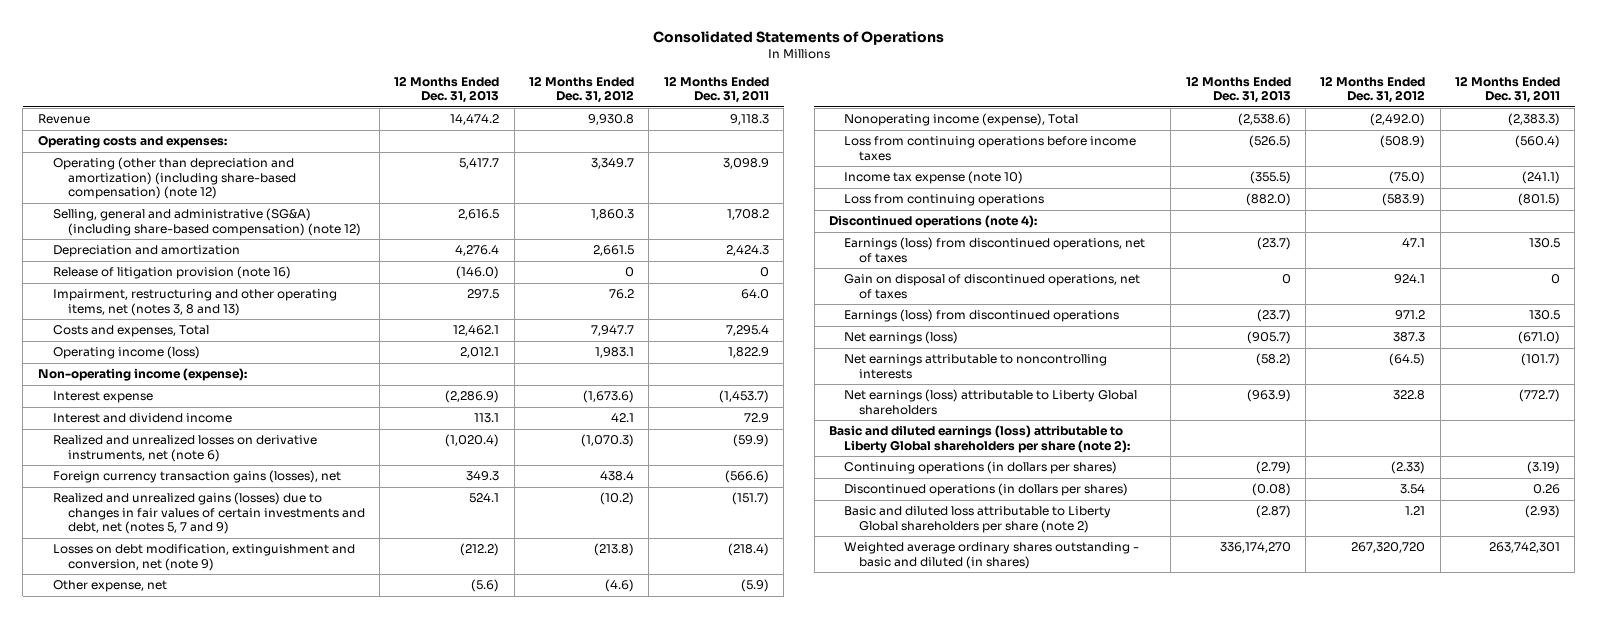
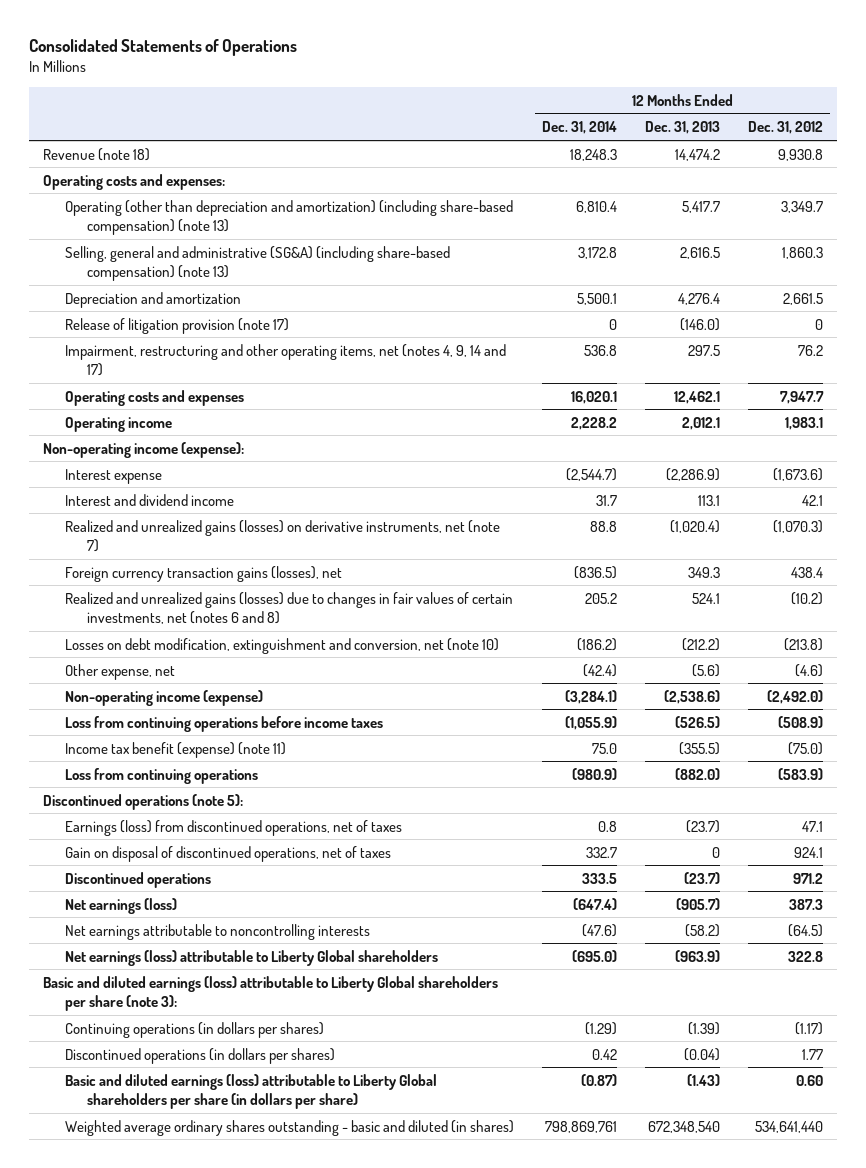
- | 12 Months Ended Dec. 31, 2013 | 12 Months Ended Dec. 31, 2012 | 12 Months Ended Dec. 31, 2011
+ | 12 Months Ended Dec. 31, 2014 | 12 Months Ended Dec. 31, 2013 | 12 Months Ended Dec. 31, 2012
- Revenue | 14,474.2 | 9,930.8 | 9,118.3
+ Revenue (note 18) | 18,248.3 | 14,474.2 | 9,930.8
- Operating (other than depreciation and amortization) (including share-based compensation) (note 12) | 5,417.7 | 3,349.7 | 3,098.9
- Selling, general and administrative (SG&A) (including share-based compensation) (note 12) | 2,616.5 | 1,860.3 | 1,708.2
+ Operating (other than depreciation and amortization) (including share-based compensation) (note 13) | 6,810.4 | 5,417.7 | 3,349.7
+ Selling, general and administrative (SG&A) (including share-based compensation) (note 13) | 3,172.8 | 2,616.5 | 1,860.3
- Release of litigation provision (note 16) | (146.0) | 0 | 0
- Impairment, restructuring and other operating items, net (notes 3, 8 and 13) | 297.5 | 76.2 | 64.0
- Costs and expenses, Total | 12,462.1 | 7,947.7 | 7,295.4
- Operating income (loss) | 2,012.1 | 1,983.1 | 1,822.9
+ Release of litigation provision (note 17) | 0 | (146.0) | 0
+ Impairment, restructuring and other operating items, net (notes 4, 9, 14 and 17) | 536.8 | 297.5 | 76.2
+ Operating costs and expenses | 16,020.1 | 12,462.1 | 7,947.7
+ Operating income | 2,228.2 | 2,012.1 | 1,983.1
- Realized and unrealized losses on derivative instruments, net (note 6) | (1,020.4) | (1,070.3) | (59.9)
+ Realized and unrealized gains (losses) on derivative instruments, net (note 7) | 88.8 | (1,020.4) | (1,070.3)
- Realized and unrealized gains (losses) due to changes in fair values of certain investments and debt, net (notes 5, 7 and 9) | 524.1 | (10.2) | (151.7)
- Losses on debt modification, extinguishment and conversion, net (note 9) | (212.2) | (213.8) | (218.4)
+ Realized and unrealized gains (losses) due to changes in fair values of certain investments, net (notes 6 and 8) | 205.2 | 524.1 | (10.2)
+ Losses on debt modification, extinguishment and conversion, net (note 10) | (186.2) | (212.2) | (213.8)
- Nonoperating income (expense), Total | (2,538.6) | (2,492.0) | (2,383.3)
+ Non-operating income (expense) | (3,284.1) | (2,538.6) | (2,492.0)
- Income tax expense (note 10) | (355.5) | (75.0) | (241.1)
+ Income tax benefit (expense) (note 11) | 75.0 | (355.5) | (75.0)
- Discontinued operations (note 4):
+ Discontinued operations (note 5):
- Earnings (loss) from discontinued operations | (23.7) | 971.2 | 130.5
+ Discontinued operations | 333.5 | (23.7) | 971.2
- Basic and diluted earnings (loss) attributable to Liberty Global shareholders per share (note 2):
- Continuing operations (in dollars per shares) | (2.79) | (2.33) | (3.19)
- Discontinued operations (in dollars per shares) | (0.08) | 3.54 | 0.26
- Basic and diluted loss attributable to Liberty Global shareholders per share (note 2) | (2.87) | 1.21 | (2.93)
- Weighted average ordinary shares outstanding - basic and diluted (in shares) | 336,174,270 | 267,320,720 | 263,742,301
+ Basic and diluted earnings (loss) attributable to Liberty Global shareholders per share (note 3):
+ Continuing operations (in dollars per shares) | (1.29) | (1.39) | (1.17)
+ Discontinued operations (in dollars per shares) | 0.42 | (0.04) | 1.77
+ Basic and diluted earnings (loss) attributable to Liberty Global shareholders per share (in dollars per share) | (0.87) | (1.43) | 0.60
+ Weighted average ordinary shares outstanding - basic and diluted (in shares) | 798,869,761 | 672,348,540 | 534,641,440

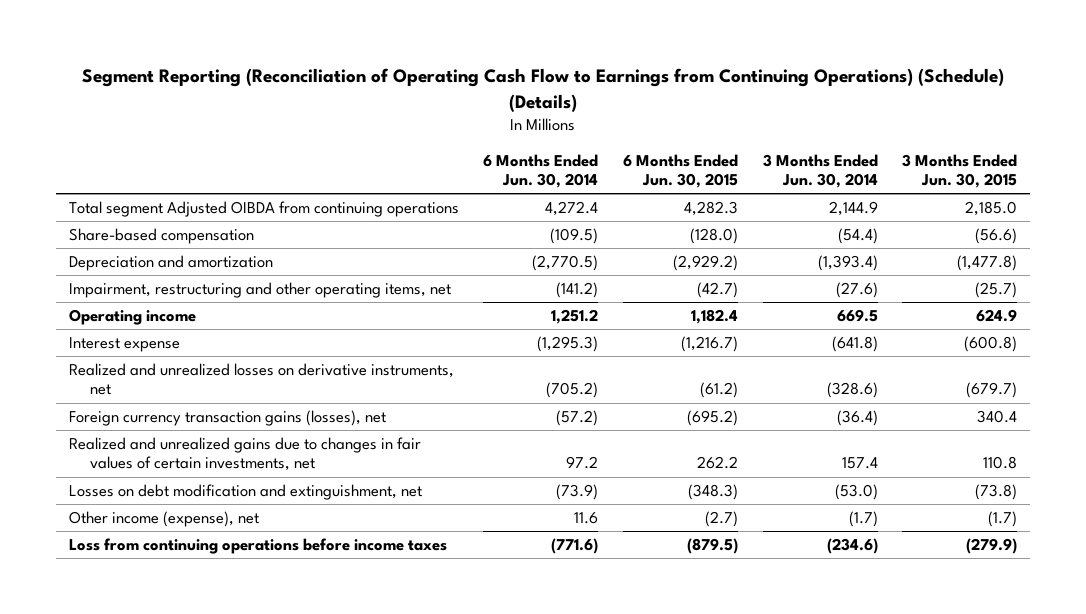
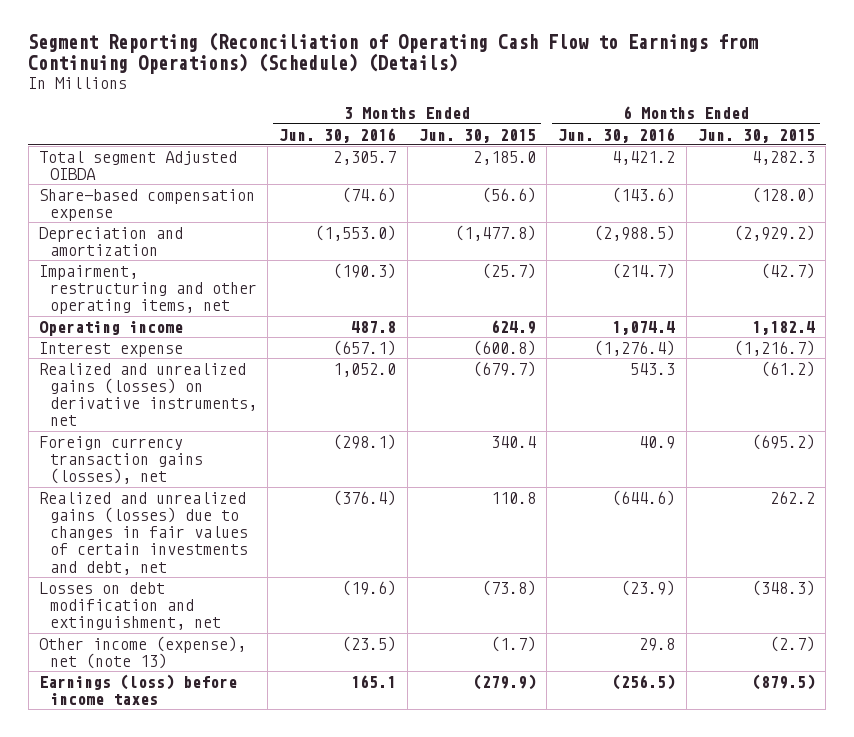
- | 6 Months Ended Jun. 30, 2014 | 6 Months Ended Jun. 30, 2015 | 3 Months Ended Jun. 30, 2014 | 3 Months Ended Jun. 30, 2015
+ | 3 Months Ended Jun. 30, 2016 | 3 Months Ended Jun. 30, 2015 | 6 Months Ended Jun. 30, 2016 | 6 Months Ended Jun. 30, 2015
- Total segment Adjusted OIBDA from continuing operations | 4,272.4 | 4,282.3 | 2,144.9 | 2,185.0
- Share-based compensation | (109.5) | (128.0) | (54.4) | (56.6)
+ Total segment Adjusted OIBDA | 2,305.7 | 2,185.0 | 4,421.2 | 4,282.3
+ Share-based compensation expense | (74.6) | (56.6) | (143.6) | (128.0)
- Realized and unrealized losses on derivative instruments, net | (705.2) | (61.2) | (328.6) | (679.7)
+ Realized and unrealized gains (losses) on derivative instruments, net | 1,052.0 | (679.7) | 543.3 | (61.2)
- Realized and unrealized gains due to changes in fair values of certain investments, net | 97.2 | 262.2 | 157.4 | 110.8
+ Realized and unrealized gains (losses) due to changes in fair values of certain investments and debt, net | (376.4) | 110.8 | (644.6) | 262.2
- Other income (expense), net | 11.6 | (2.7) | (1.7) | (1.7)
- Loss from continuing operations before income taxes | (771.6) | (879.5) | (234.6) | (279.9)
+ Other income (expense), net (note 13) | (23.5) | (1.7) | 29.8 | (2.7)
+ Earnings (loss) before income taxes | 165.1 | (279.9) | (256.5) | (879.5)

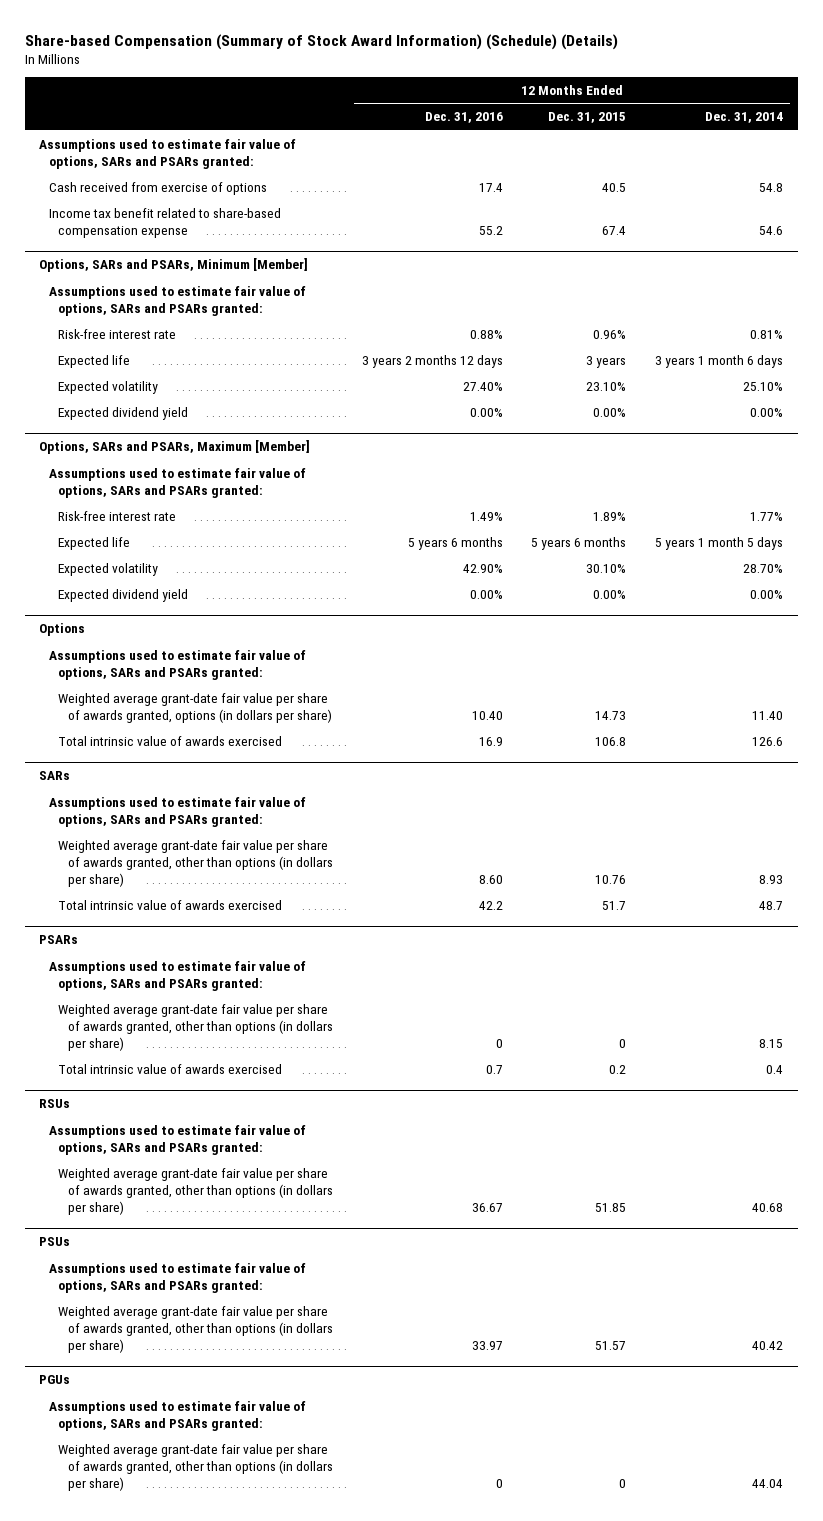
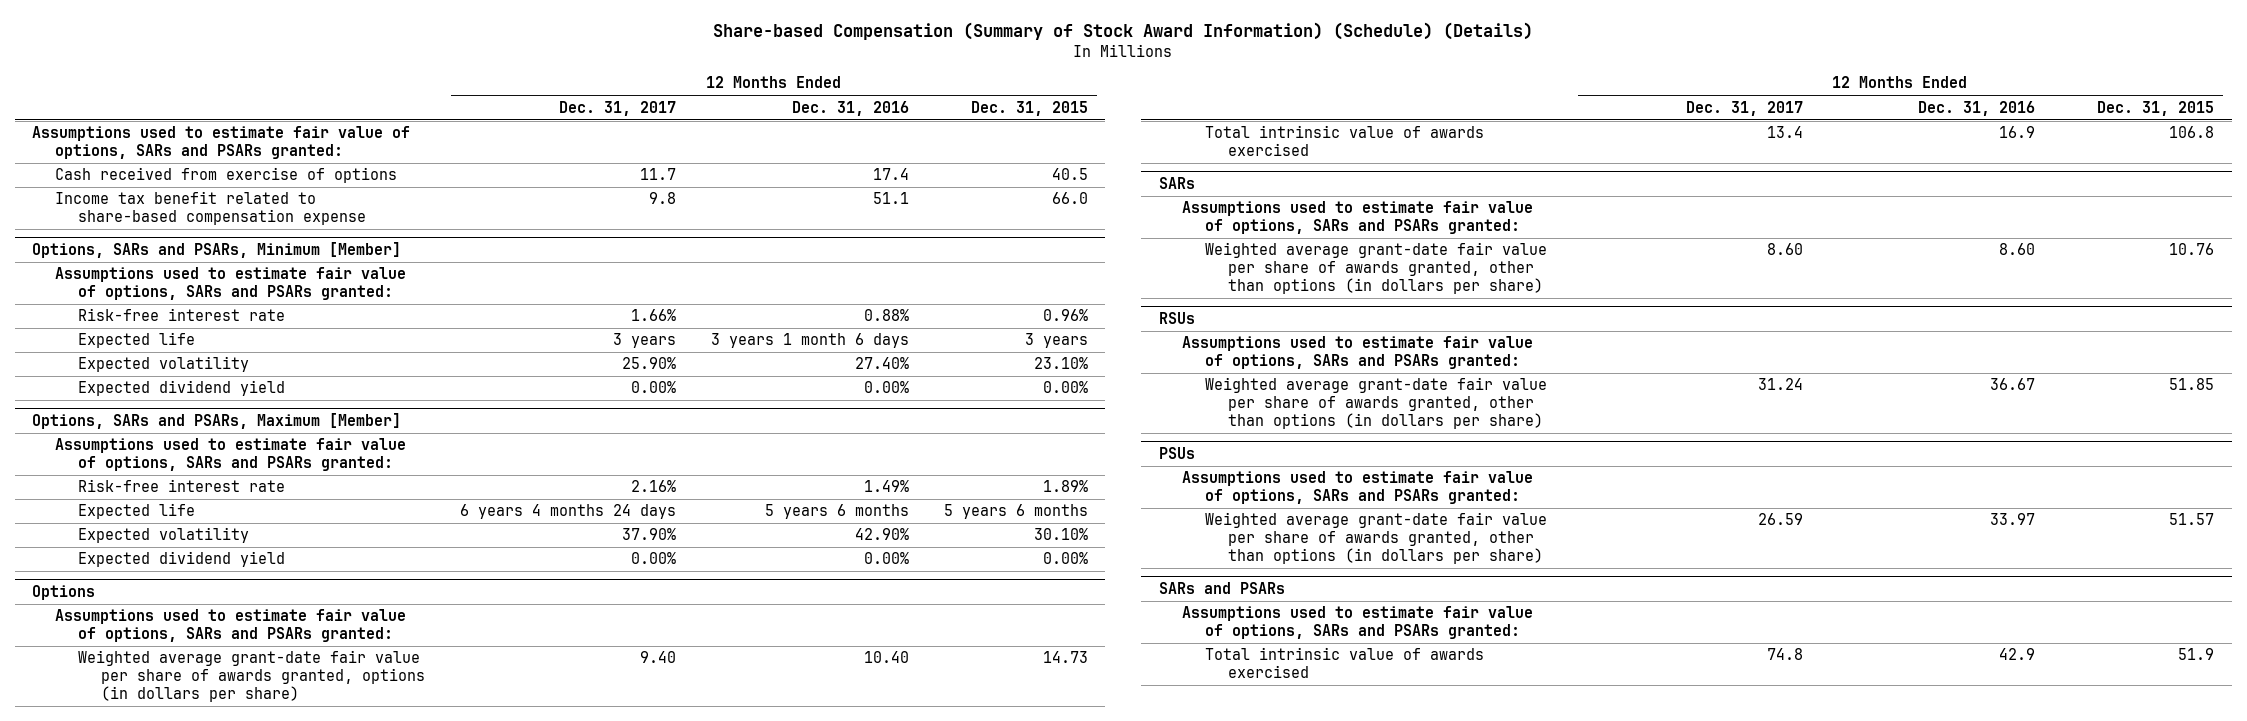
- | 12 Months Ended Dec. 31, 2016 | 12 Months Ended Dec. 31, 2015 | 12 Months Ended Dec. 31, 2014
+ | 12 Months Ended Dec. 31, 2017 | 12 Months Ended Dec. 31, 2016 | 12 Months Ended Dec. 31, 2015
- Income tax benefit related to share-based compensation expense | 55.2 | 67.4 | 54.6
+ Income tax benefit related to share-based compensation expense | 9.8 | 51.1 | 66.0
@ Options, SARs and PSARs, Minimum [Member]
- Expected life | 3 years 2 months 12 days | 3 years | 3 years 1 month 6 days
+ Expected life | 3 years | 3 years 1 month 6 days | 3 years
@ SARs
- Total intrinsic value of awards exercised | 42.2 | 51.7 | 48.7
- PSARs
- Assumptions used to estimate fair value of options, SARs and PSARs granted:
- Weighted average grant-date fair value per share of awards granted, other than options (in dollars per share) | 0 | 0 | 8.15
- Total intrinsic value of awards exercised | 0.7 | 0.2 | 0.4
- PGUs
+ SARs and PSARs
- Weighted average grant-date fair value per share of awards granted, other than options (in dollars per share) | 0 | 0 | 44.04
+ Total intrinsic value of awards exercised | 74.8 | 42.9 | 51.9

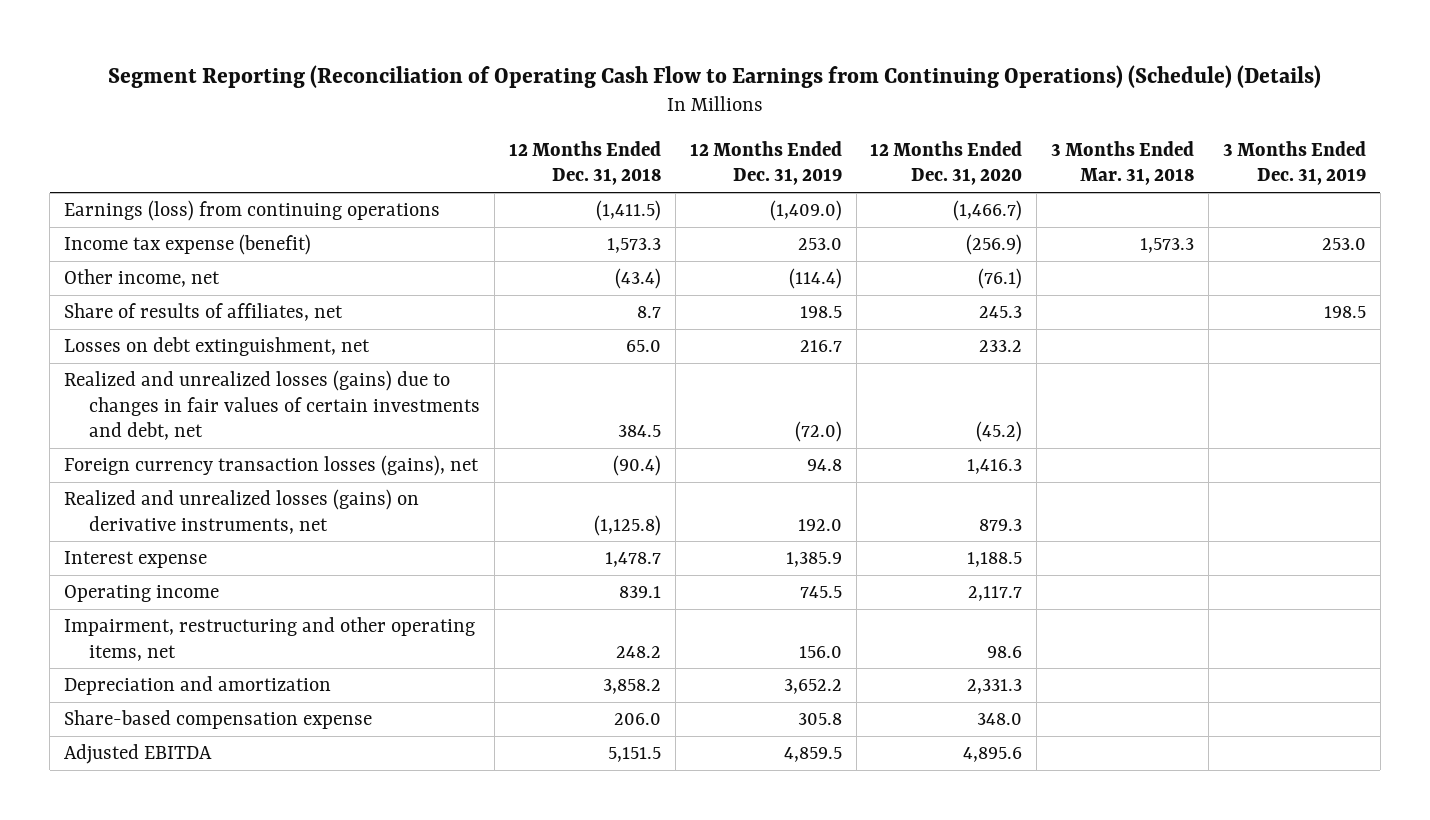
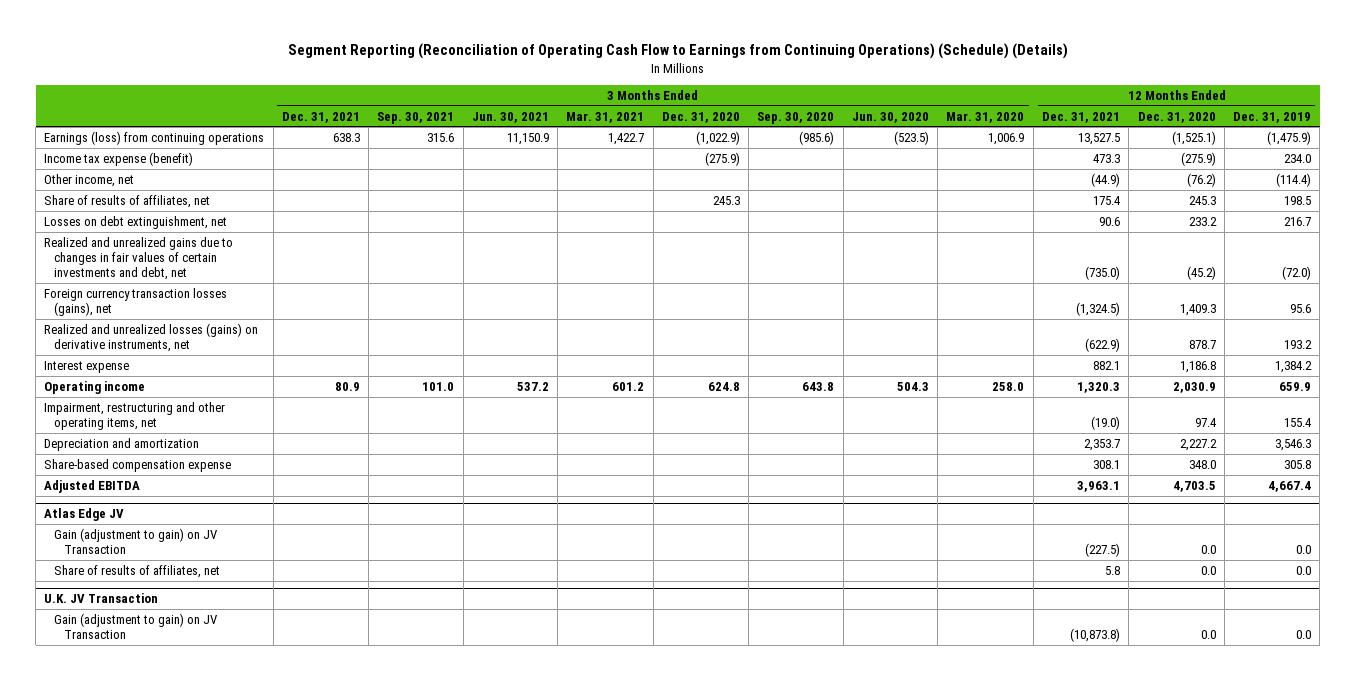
- | 12 Months Ended Dec. 31, 2018 | 12 Months Ended Dec. 31, 2019 | 12 Months Ended Dec. 31, 2020 | 3 Months Ended Mar. 31, 2018 | 3 Months Ended Dec. 31, 2019
+ | 3 Months Ended Dec. 31, 2021 | 3 Months Ended Sep. 30, 2021 | 3 Months Ended Jun. 30, 2021 | 3 Months Ended Mar. 31, 2021 | 3 Months Ended Dec. 31, 2020 | 3 Months Ended Sep. 30, 2020 | 3 Months Ended Jun. 30, 2020 | 3 Months Ended Mar. 31, 2020 | 12 Months Ended Dec. 31, 2021 | 12 Months Ended Dec. 31, 2020 | 12 Months Ended Dec. 31, 2019
- Earnings (loss) from continuing operations | (1,411.5) | (1,409.0) | (1,466.7) | |
- Income tax expense (benefit) | 1,573.3 | 253.0 | (256.9) | 1,573.3 | 253.0
- Other income, net | (43.4) | (114.4) | (76.1) | |
+ Earnings (loss) from continuing operations | 638.3 | 315.6 | 11,150.9 | 1,422.7 | (1,022.9) | (985.6) | (523.5) | 1,006.9 | 13,527.5 | (1,525.1) | (1,475.9)
+ Income tax expense (benefit) | | | | | (275.9) | | | | 473.3 | (275.9) | 234.0
+ Other income, net | | | | | | | | | (44.9) | (76.2) | (114.4)
- Realized and unrealized losses (gains) due to changes in fair values of certain investments and debt, net | 384.5 | (72.0) | (45.2) | |
- Foreign currency transaction losses (gains), net | (90.4) | 94.8 | 1,416.3 | |
- Realized and unrealized losses (gains) on derivative instruments, net | (1,125.8) | 192.0 | 879.3 | |
- Interest expense | 1,478.7 | 1,385.9 | 1,188.5 | |
- Operating income | 839.1 | 745.5 | 2,117.7 | |
- Impairment, restructuring and other operating items, net | 248.2 | 156.0 | 98.6 | |
- Depreciation and amortization | 3,858.2 | 3,652.2 | 2,331.3 | |
+ Realized and unrealized gains due to changes in fair values of certain investments and debt, net | | | | | | | | | (735.0) | (45.2) | (72.0)
+ Foreign currency transaction losses (gains), net | | | | | | | | | (1,324.5) | 1,409.3 | 95.6
+ Realized and unrealized losses (gains) on derivative instruments, net | | | | | | | | | (622.9) | 878.7 | 193.2
+ Interest expense | | | | | | | | | 882.1 | 1,186.8 | 1,384.2
+ Operating income | 80.9 | 101.0 | 537.2 | 601.2 | 624.8 | 643.8 | 504.3 | 258.0 | 1,320.3 | 2,030.9 | 659.9
+ Impairment, restructuring and other operating items, net | | | | | | | | | (19.0) | 97.4 | 155.4
+ Depreciation and amortization | | | | | | | | | 2,353.7 | 2,227.2 | 3,546.3
- Adjusted EBITDA | 5,151.5 | 4,859.5 | 4,895.6 | |
+ Adjusted EBITDA | | | | | | | | | 3,963.1 | 4,703.5 | 4,667.4
+ Atlas Edge JV
+ Gain (adjustment to gain) on JV Transaction | | | | | | | | | (227.5) | 0.0 | 0.0
+ Share of results of affiliates, net | | | | | | | | | 5.8 | 0.0 | 0.0
+ U.K. JV Transaction
+ Gain (adjustment to gain) on JV Transaction | | | | | | | | | (10,873.8) | 0.0 | 0.0

